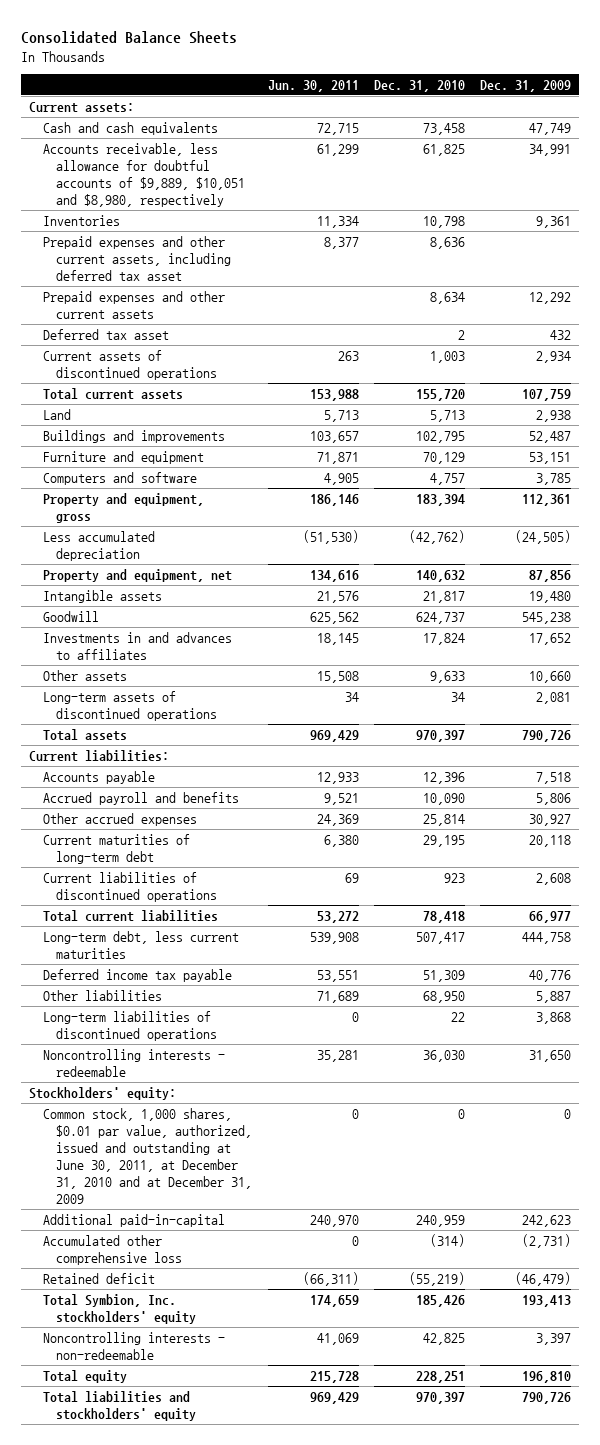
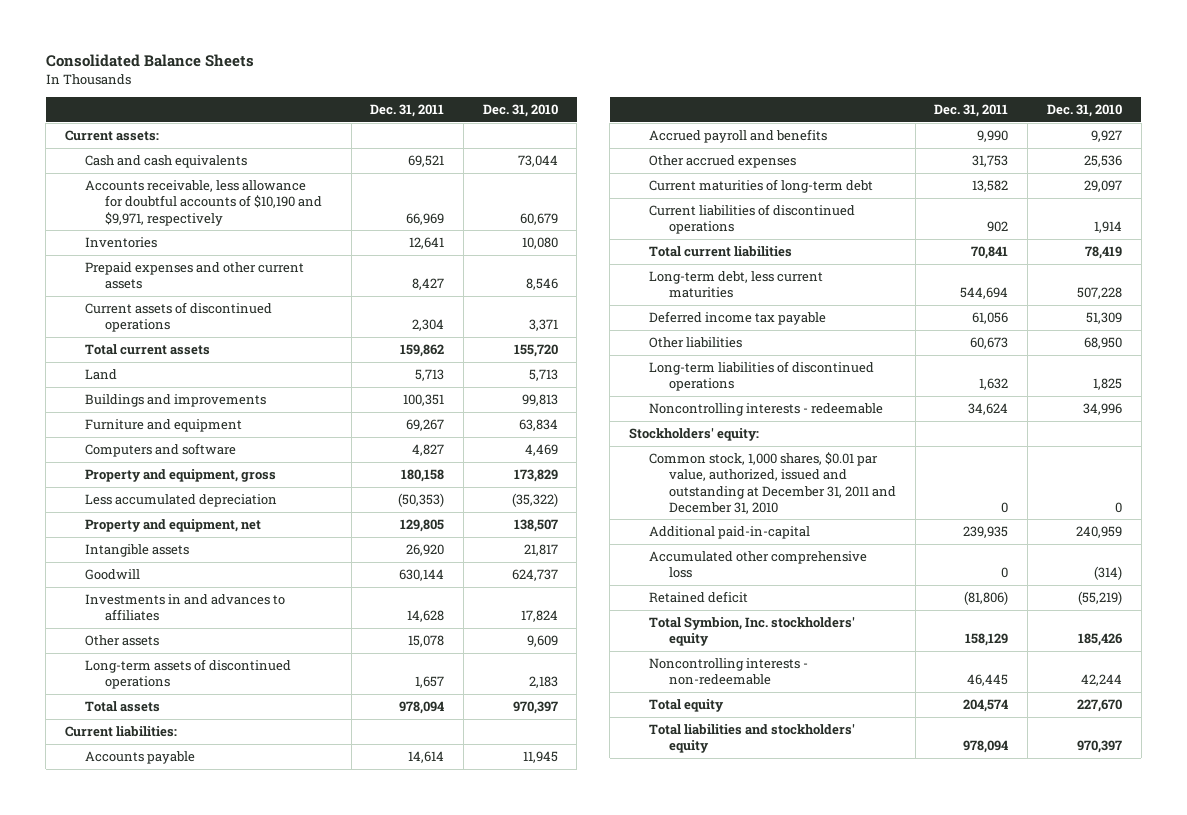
- | Jun. 30, 2011 | Dec. 31, 2010 | Dec. 31, 2009
+ | Dec. 31, 2011 | Dec. 31, 2010
- Cash and cash equivalents | 72,715 | 73,458 | 47,749
- Accounts receivable, less allowance for doubtful accounts of $9,889, $10,051 and $8,980, respectively | 61,299 | 61,825 | 34,991
- Inventories | 11,334 | 10,798 | 9,361
- Prepaid expenses and other current assets, including deferred tax asset | 8,377 | 8,636 |
- Prepaid expenses and other current assets | | 8,634 | 12,292
- Deferred tax asset | | 2 | 432
- Current assets of discontinued operations | 263 | 1,003 | 2,934
+ Cash and cash equivalents | 69,521 | 73,044
+ Accounts receivable, less allowance for doubtful accounts of $10,190 and $9,971, respectively | 66,969 | 60,679
+ Inventories | 12,641 | 10,080
+ Prepaid expenses and other current assets | 8,427 | 8,546
+ Current assets of discontinued operations | 2,304 | 3,371
- Buildings and improvements | 103,657 | 102,795 | 52,487
- Furniture and equipment | 71,871 | 70,129 | 53,151
- Computers and software | 4,905 | 4,757 | 3,785
- Property and equipment, gross | 186,146 | 183,394 | 112,361
- Less accumulated depreciation | (51,530) | (42,762) | (24,505)
- Property and equipment, net | 134,616 | 140,632 | 87,856
+ Buildings and improvements | 100,351 | 99,813
+ Furniture and equipment | 69,267 | 63,834
+ Computers and software | 4,827 | 4,469
+ Property and equipment, gross | 180,158 | 173,829
+ Less accumulated depreciation | (50,353) | (35,322)
+ Property and equipment, net | 129,805 | 138,507
- Other assets | 15,508 | 9,633 | 10,660
- Long-term assets of discontinued operations | 34 | 34 | 2,081
+ Other assets | 15,078 | 9,609
+ Long-term assets of discontinued operations | 1,657 | 2,183
- Accounts payable | 12,933 | 12,396 | 7,518
- Accrued payroll and benefits | 9,521 | 10,090 | 5,806
- Other accrued expenses | 24,369 | 25,814 | 30,927
- Current maturities of long-term debt | 6,380 | 29,195 | 20,118
- Current liabilities of discontinued operations | 69 | 923 | 2,608
- Total current liabilities | 53,272 | 78,418 | 66,977
- Long-term debt, less current maturities | 539,908 | 507,417 | 444,758
+ Accounts payable | 14,614 | 11,945
+ Accrued payroll and benefits | 9,990 | 9,927
+ Other accrued expenses | 31,753 | 25,536
+ Current maturities of long-term debt | 13,582 | 29,097
+ Current liabilities of discontinued operations | 902 | 1,914
+ Total current liabilities | 70,841 | 78,419
+ Long-term debt, less current maturities | 544,694 | 507,228
- Long-term liabilities of discontinued operations | 0 | 22 | 3,868
- Noncontrolling interests - redeemable | 35,281 | 36,030 | 31,650
+ Long-term liabilities of discontinued operations | 1,632 | 1,825
+ Noncontrolling interests - redeemable | 34,624 | 34,996
- Common stock, 1,000 shares, $0.01 par value, authorized, issued and outstanding at June 30, 2011, at December 31, 2010 and at December 31, 2009 | 0 | 0 | 0
+ Common stock, 1,000 shares, $0.01 par value, authorized, issued and outstanding at December 31, 2011 and December 31, 2010 | 0 | 0
- Noncontrolling interests - non-redeemable | 41,069 | 42,825 | 3,397
- Total equity | 215,728 | 228,251 | 196,810
+ Noncontrolling interests - non-redeemable | 46,445 | 42,244
+ Total equity | 204,574 | 227,670

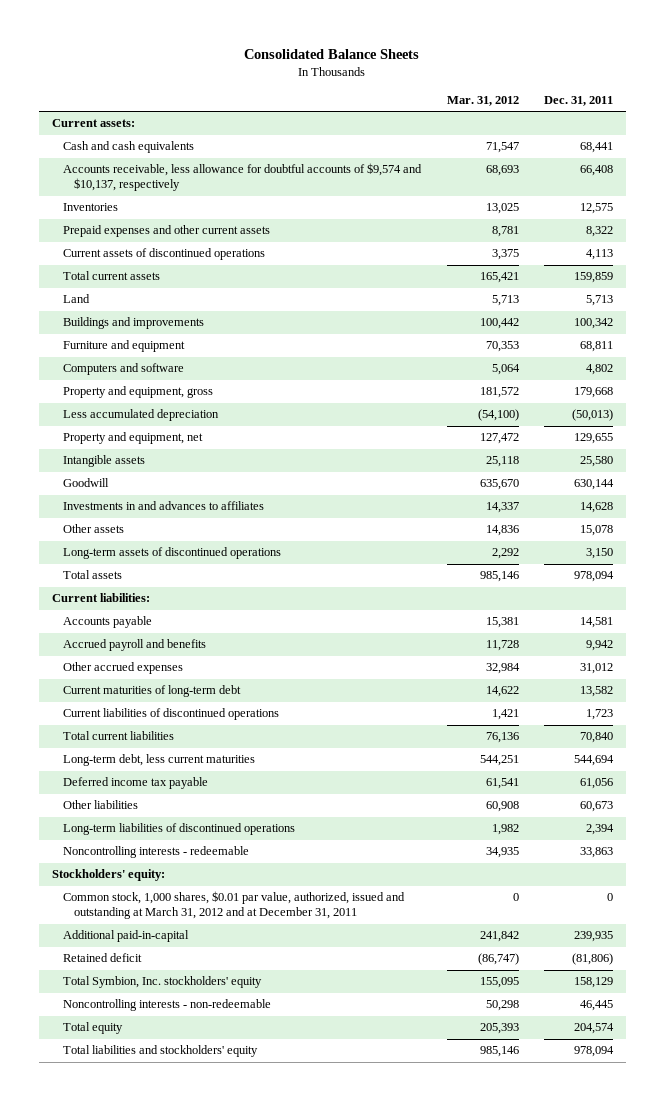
- | Dec. 31, 2011 | Dec. 31, 2010
+ | Mar. 31, 2012 | Dec. 31, 2011
- Cash and cash equivalents | 69,521 | 73,044
- Accounts receivable, less allowance for doubtful accounts of $10,190 and $9,971, respectively | 66,969 | 60,679
- Inventories | 12,641 | 10,080
- Prepaid expenses and other current assets | 8,427 | 8,546
- Current assets of discontinued operations | 2,304 | 3,371
- Total current assets | 159,862 | 155,720
+ Cash and cash equivalents | 71,547 | 68,441
+ Accounts receivable, less allowance for doubtful accounts of $9,574 and $10,137, respectively | 68,693 | 66,408
+ Inventories | 13,025 | 12,575
+ Prepaid expenses and other current assets | 8,781 | 8,322
+ Current assets of discontinued operations | 3,375 | 4,113
+ Total current assets | 165,421 | 159,859
- Buildings and improvements | 100,351 | 99,813
- Furniture and equipment | 69,267 | 63,834
- Computers and software | 4,827 | 4,469
- Property and equipment, gross | 180,158 | 173,829
- Less accumulated depreciation | (50,353) | (35,322)
- Property and equipment, net | 129,805 | 138,507
- Intangible assets | 26,920 | 21,817
+ Buildings and improvements | 100,442 | 100,342
+ Furniture and equipment | 70,353 | 68,811
+ Computers and software | 5,064 | 4,802
+ Property and equipment, gross | 181,572 | 179,668
+ Less accumulated depreciation | (54,100) | (50,013)
+ Property and equipment, net | 127,472 | 129,655
+ Intangible assets | 25,118 | 25,580
- Long-term assets of discontinued operations | 1,657 | 2,183
+ Long-term assets of discontinued operations | 2,292 | 3,150
- Accounts payable | 14,614 | 11,945
- Accrued payroll and benefits | 9,990 | 9,927
- Other accrued expenses | 31,753 | 25,536
+ Accounts payable | 15,381 | 14,581
+ Accrued payroll and benefits | 11,728 | 9,942
+ Other accrued expenses | 32,984 | 31,012
- Current liabilities of discontinued operations | 902 | 1,914
- Total current liabilities | 70,841 | 78,419
+ Current liabilities of discontinued operations | 1,421 | 1,723
+ Total current liabilities | 76,136 | 70,840
- Long-term liabilities of discontinued operations | 1,632 | 1,825
- Noncontrolling interests - redeemable | 34,624 | 34,996
+ Long-term liabilities of discontinued operations | 1,982 | 2,394
+ Noncontrolling interests - redeemable | 34,935 | 33,863
- Common stock, 1,000 shares, $0.01 par value, authorized, issued and outstanding at December 31, 2011 and December 31, 2010 | 0 | 0
+ Common stock, 1,000 shares, $0.01 par value, authorized, issued and outstanding at March 31, 2012 and at December 31, 2011 | 0 | 0
- Accumulated other comprehensive loss | 0 | (314)

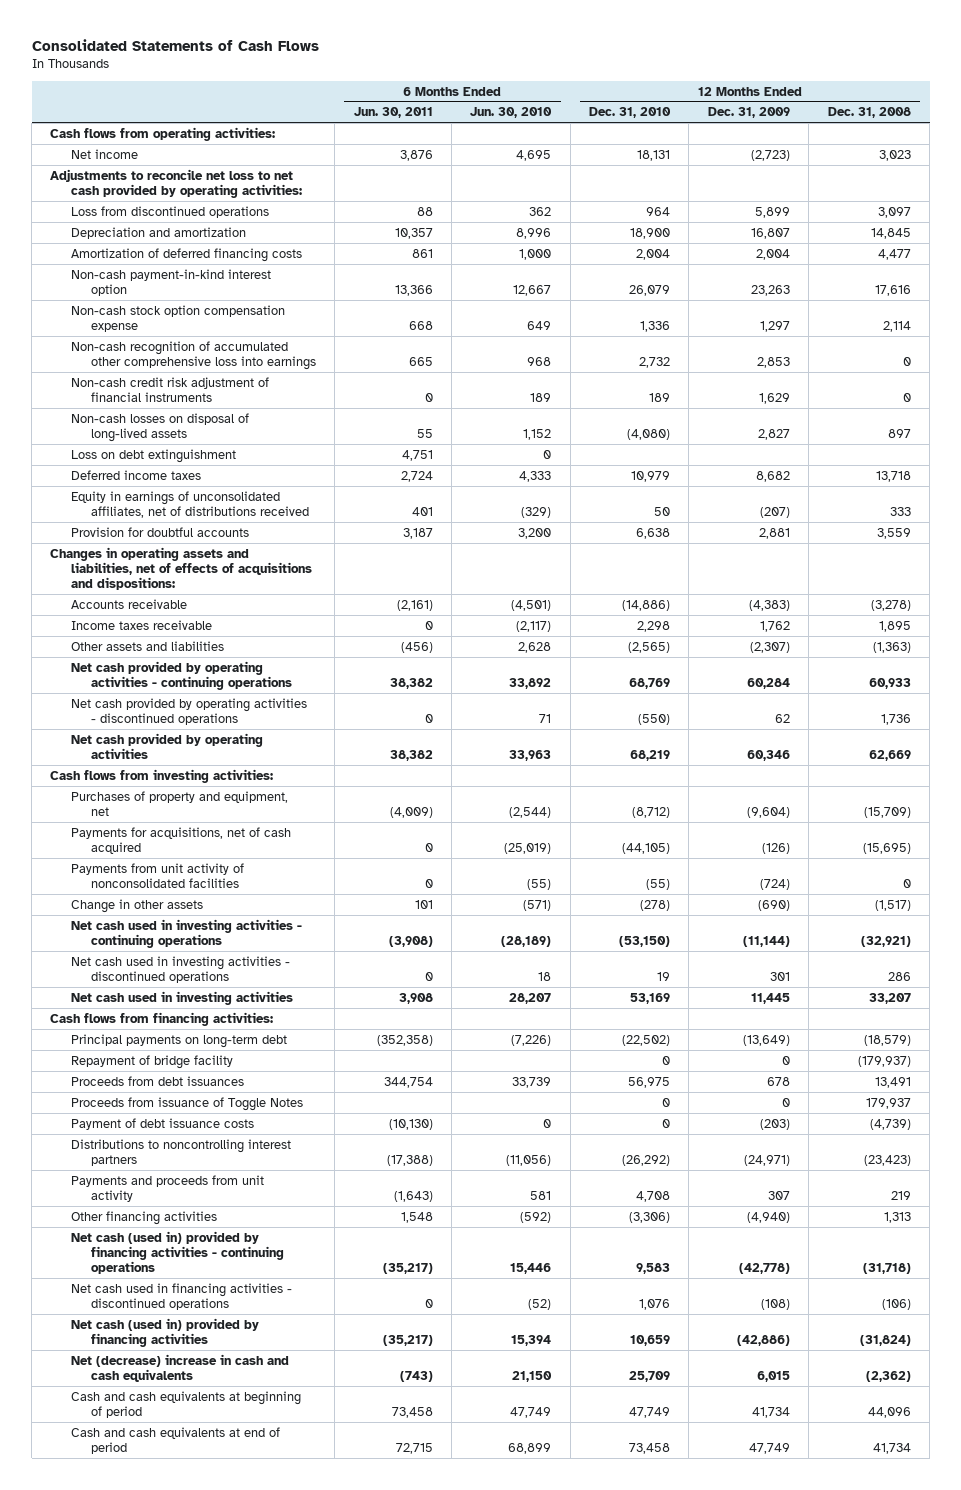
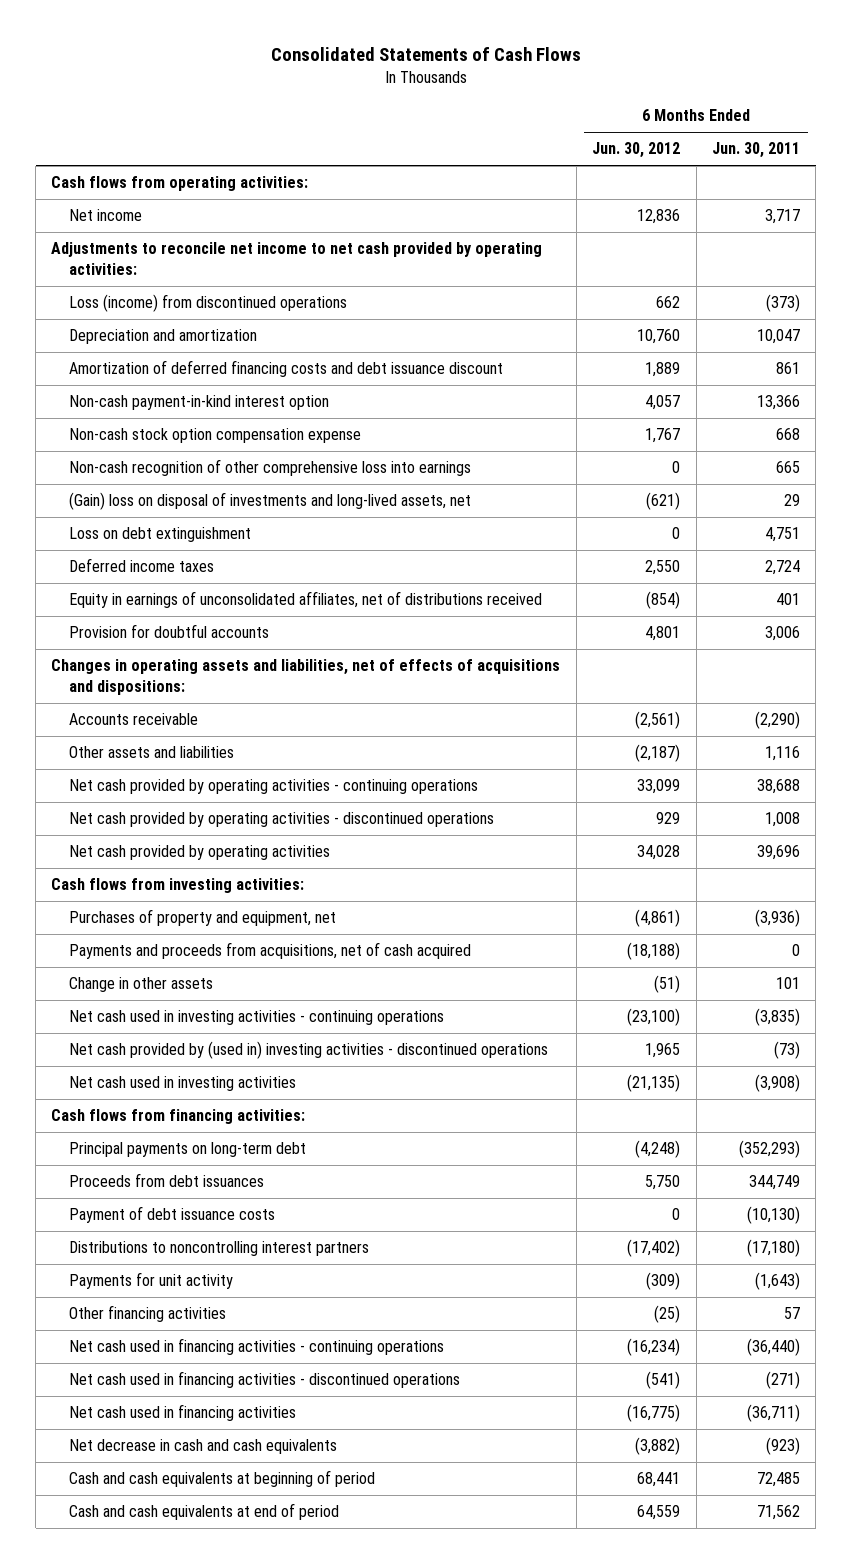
- | 6 Months Ended Jun. 30, 2011 | 6 Months Ended Jun. 30, 2010 | 12 Months Ended Dec. 31, 2010 | 12 Months Ended Dec. 31, 2009 | 12 Months Ended Dec. 31, 2008
+ | 6 Months Ended Jun. 30, 2012 | 6 Months Ended Jun. 30, 2011
- Net income | 3,876 | 4,695 | 18,131 | (2,723) | 3,023
- Adjustments to reconcile net loss to net cash provided by operating activities:
- Loss from discontinued operations | 88 | 362 | 964 | 5,899 | 3,097
- Depreciation and amortization | 10,357 | 8,996 | 18,900 | 16,807 | 14,845
- Amortization of deferred financing costs | 861 | 1,000 | 2,004 | 2,004 | 4,477
+ Net income | 12,836 | 3,717
+ Adjustments to reconcile net income to net cash provided by operating activities:
+ Loss (income) from discontinued operations | 662 | (373)
+ Depreciation and amortization | 10,760 | 10,047
+ Amortization of deferred financing costs and debt issuance discount | 1,889 | 861
- Non-cash recognition of accumulated other comprehensive loss into earnings | 665 | 968 | 2,732 | 2,853 | 0
- Non-cash credit risk adjustment of financial instruments | 0 | 189 | 189 | 1,629 | 0
- Non-cash losses on disposal of long-lived assets | 55 | 1,152 | (4,080) | 2,827 | 897
+ Non-cash recognition of other comprehensive loss into earnings | 0 | 665
+ (Gain) loss on disposal of investments and long-lived assets, net | (621) | 29
- Provision for doubtful accounts | 3,187 | 3,200 | 6,638 | 2,881 | 3,559
+ Provision for doubtful accounts | 4,801 | 3,006
- Accounts receivable | (2,161) | (4,501) | (14,886) | (4,383) | (3,278)
- Income taxes receivable | 0 | (2,117) | 2,298 | 1,762 | 1,895
- Other assets and liabilities | (456) | 2,628 | (2,565) | (2,307) | (1,363)
- Net cash provided by operating activities - continuing operations | 38,382 | 33,892 | 68,769 | 60,284 | 60,933
- Net cash provided by operating activities - discontinued operations | 0 | 71 | (550) | 62 | 1,736
- Net cash provided by operating activities | 38,382 | 33,963 | 68,219 | 60,346 | 62,669
+ Accounts receivable | (2,561) | (2,290)
+ Other assets and liabilities | (2,187) | 1,116
+ Net cash provided by operating activities - continuing operations | 33,099 | 38,688
+ Net cash provided by operating activities - discontinued operations | 929 | 1,008
+ Net cash provided by operating activities | 34,028 | 39,696
- Purchases of property and equipment, net | (4,009) | (2,544) | (8,712) | (9,604) | (15,709)
- Payments for acquisitions, net of cash acquired | 0 | (25,019) | (44,105) | (126) | (15,695)
- Payments from unit activity of nonconsolidated facilities | 0 | (55) | (55) | (724) | 0
+ Purchases of property and equipment, net | (4,861) | (3,936)
+ Payments and proceeds from acquisitions, net of cash acquired | (18,188) | 0
- Net cash used in investing activities - continuing operations | (3,908) | (28,189) | (53,150) | (11,144) | (32,921)
- Net cash used in investing activities - discontinued operations | 0 | 18 | 19 | 301 | 286
- Net cash used in investing activities | 3,908 | 28,207 | 53,169 | 11,445 | 33,207
+ Net cash used in investing activities - continuing operations | (23,100) | (3,835)
+ Net cash provided by (used in) investing activities - discontinued operations | 1,965 | (73)
+ Net cash used in investing activities | (21,135) | (3,908)
- Principal payments on long-term debt | (352,358) | (7,226) | (22,502) | (13,649) | (18,579)
- Repayment of bridge facility | | | 0 | 0 | (179,937)
- Proceeds from debt issuances | 344,754 | 33,739 | 56,975 | 678 | 13,491
- Proceeds from issuance of Toggle Notes | | | 0 | 0 | 179,937
+ Principal payments on long-term debt | (4,248) | (352,293)
+ Proceeds from debt issuances | 5,750 | 344,749
- Distributions to noncontrolling interest partners | (17,388) | (11,056) | (26,292) | (24,971) | (23,423)
- Payments and proceeds from unit activity | (1,643) | 581 | 4,708 | 307 | 219
- Other financing activities | 1,548 | (592) | (3,306) | (4,940) | 1,313
- Net cash (used in) provided by financing activities - continuing operations | (35,217) | 15,446 | 9,583 | (42,778) | (31,718)
- Net cash used in financing activities - discontinued operations | 0 | (52) | 1,076 | (108) | (106)
- Net cash (used in) provided by financing activities | (35,217) | 15,394 | 10,659 | (42,886) | (31,824)
- Net (decrease) increase in cash and cash equivalents | (743) | 21,150 | 25,709 | 6,015 | (2,362)
- Cash and cash equivalents at beginning of period | 73,458 | 47,749 | 47,749 | 41,734 | 44,096
- Cash and cash equivalents at end of period | 72,715 | 68,899 | 73,458 | 47,749 | 41,734
+ Distributions to noncontrolling interest partners | (17,402) | (17,180)
+ Payments for unit activity | (309) | (1,643)
+ Other financing activities | (25) | 57
+ Net cash used in financing activities - continuing operations | (16,234) | (36,440)
+ Net cash used in financing activities - discontinued operations | (541) | (271)
+ Net cash used in financing activities | (16,775) | (36,711)
+ Net decrease in cash and cash equivalents | (3,882) | (923)
+ Cash and cash equivalents at beginning of period | 68,441 | 72,485
+ Cash and cash equivalents at end of period | 64,559 | 71,562

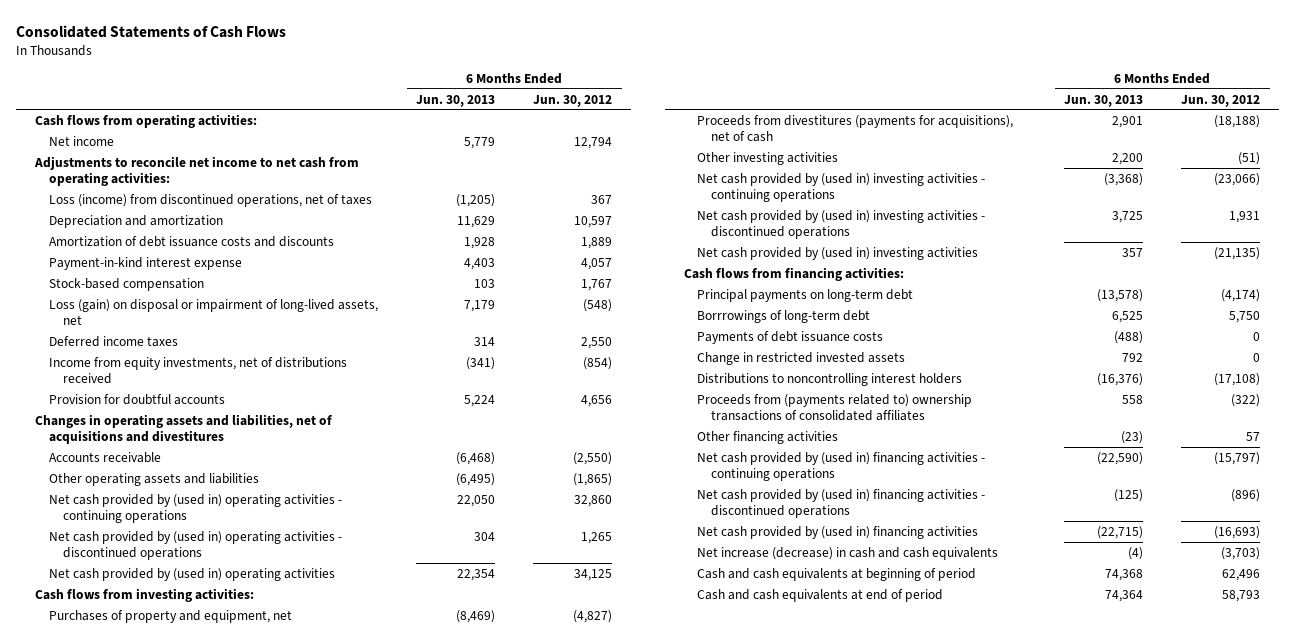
- | 6 Months Ended Jun. 30, 2012 | 6 Months Ended Jun. 30, 2011
+ | 6 Months Ended Jun. 30, 2013 | 6 Months Ended Jun. 30, 2012
- Net income | 12,836 | 3,717
- Adjustments to reconcile net income to net cash provided by operating activities:
- Loss (income) from discontinued operations | 662 | (373)
- Depreciation and amortization | 10,760 | 10,047
- Amortization of deferred financing costs and debt issuance discount | 1,889 | 861
- Non-cash payment-in-kind interest option | 4,057 | 13,366
- Non-cash stock option compensation expense | 1,767 | 668
- Non-cash recognition of other comprehensive loss into earnings | 0 | 665
- (Gain) loss on disposal of investments and long-lived assets, net | (621) | 29
- Loss on debt extinguishment | 0 | 4,751
+ Net income | 5,779 | 12,794
+ Adjustments to reconcile net income to net cash from operating activities:
+ Loss (income) from discontinued operations, net of taxes | (1,205) | 367
+ Depreciation and amortization | 11,629 | 10,597
+ Amortization of debt issuance costs and discounts | 1,928 | 1,889
+ Payment-in-kind interest expense | 4,403 | 4,057
+ Stock-based compensation | 103 | 1,767
+ Loss (gain) on disposal or impairment of long-lived assets, net | 7,179 | (548)
- Equity in earnings of unconsolidated affiliates, net of distributions received | (854) | 401
- Provision for doubtful accounts | 4,801 | 3,006
- Changes in operating assets and liabilities, net of effects of acquisitions and dispositions:
- Accounts receivable | (2,561) | (2,290)
- Other assets and liabilities | (2,187) | 1,116
- Net cash provided by operating activities - continuing operations | 33,099 | 38,688
- Net cash provided by operating activities - discontinued operations | 929 | 1,008
- Net cash provided by operating activities | 34,028 | 39,696
+ Income from equity investments, net of distributions received | (341) | (854)
+ Provision for doubtful accounts | 5,224 | 4,656
+ Changes in operating assets and liabilities, net of acquisitions and divestitures
+ Accounts receivable | (6,468) | (2,550)
+ Other operating assets and liabilities | (6,495) | (1,865)
+ Net cash provided by (used in) operating activities - continuing operations | 22,050 | 32,860
+ Net cash provided by (used in) operating activities - discontinued operations | 304 | 1,265
+ Net cash provided by (used in) operating activities | 22,354 | 34,125
- Purchases of property and equipment, net | (4,861) | (3,936)
- Payments and proceeds from acquisitions, net of cash acquired | (18,188) | 0
- Change in other assets | (51) | 101
- Net cash used in investing activities - continuing operations | (23,100) | (3,835)
- Net cash provided by (used in) investing activities - discontinued operations | 1,965 | (73)
- Net cash used in investing activities | (21,135) | (3,908)
+ Purchases of property and equipment, net | (8,469) | (4,827)
+ Proceeds from divestitures (payments for acquisitions), net of cash | 2,901 | (18,188)
+ Other investing activities | 2,200 | (51)
+ Net cash provided by (used in) investing activities - continuing operations | (3,368) | (23,066)
+ Net cash provided by (used in) investing activities - discontinued operations | 3,725 | 1,931
+ Net cash provided by (used in) investing activities | 357 | (21,135)
- Principal payments on long-term debt | (4,248) | (352,293)
- Proceeds from debt issuances | 5,750 | 344,749
- Payment of debt issuance costs | 0 | (10,130)
- Distributions to noncontrolling interest partners | (17,402) | (17,180)
- Payments for unit activity | (309) | (1,643)
- Other financing activities | (25) | 57
- Net cash used in financing activities - continuing operations | (16,234) | (36,440)
- Net cash used in financing activities - discontinued operations | (541) | (271)
- Net cash used in financing activities | (16,775) | (36,711)
- Net decrease in cash and cash equivalents | (3,882) | (923)
- Cash and cash equivalents at beginning of period | 68,441 | 72,485
- Cash and cash equivalents at end of period | 64,559 | 71,562
+ Principal payments on long-term debt | (13,578) | (4,174)
+ Borrrowings of long-term debt | 6,525 | 5,750
+ Payments of debt issuance costs | (488) | 0
+ Change in restricted invested assets | 792 | 0
+ Distributions to noncontrolling interest holders | (16,376) | (17,108)
+ Proceeds from (payments related to) ownership transactions of consolidated affiliates | 558 | (322)
+ Other financing activities | (23) | 57
+ Net cash provided by (used in) financing activities - continuing operations | (22,590) | (15,797)
+ Net cash provided by (used in) financing activities - discontinued operations | (125) | (896)
+ Net cash provided by (used in) financing activities | (22,715) | (16,693)
+ Net increase (decrease) in cash and cash equivalents | (4) | (3,703)
+ Cash and cash equivalents at beginning of period | 74,368 | 62,496
+ Cash and cash equivalents at end of period | 74,364 | 58,793

